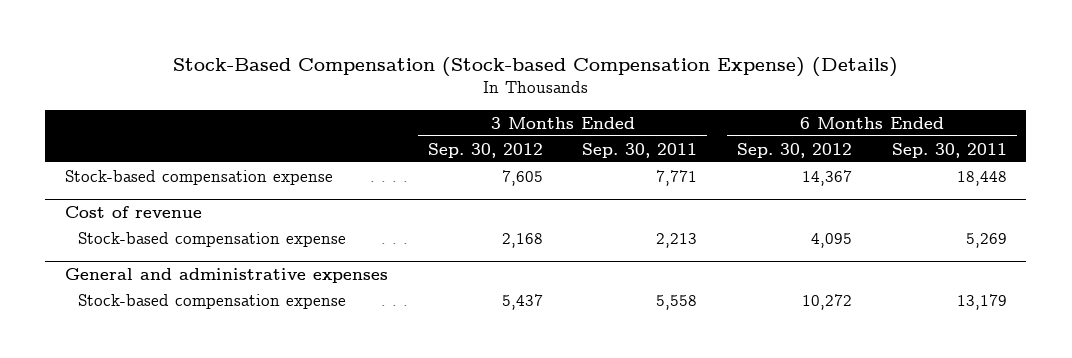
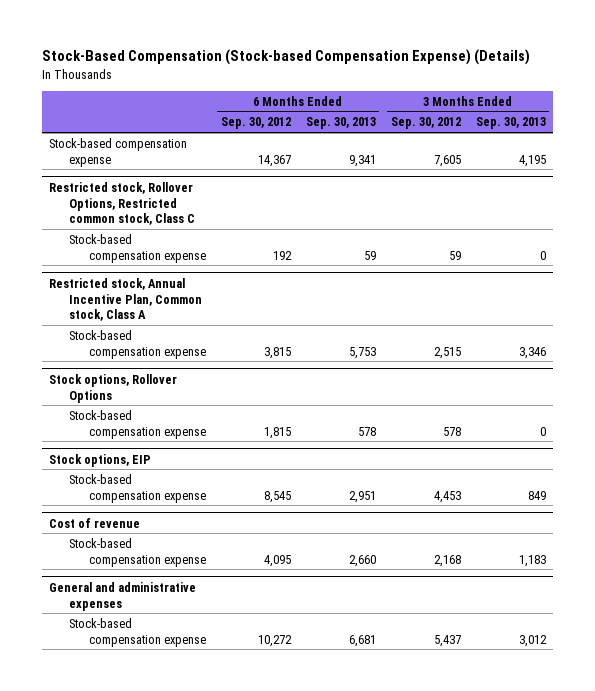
- | 3 Months Ended Sep. 30, 2012 | 3 Months Ended Sep. 30, 2011 | 6 Months Ended Sep. 30, 2012 | 6 Months Ended Sep. 30, 2011
+ | 6 Months Ended Sep. 30, 2012 | 6 Months Ended Sep. 30, 2013 | 3 Months Ended Sep. 30, 2012 | 3 Months Ended Sep. 30, 2013
+ Restricted stock, Rollover Options, Restricted common stock, Class C
+ Stock-based compensation expense | 192 | 59 | 59 | 0
+ Restricted stock, Annual Incentive Plan, Common stock, Class A
+ Stock-based compensation expense | 3,815 | 5,753 | 2,515 | 3,346
+ Stock options, Rollover Options
+ Stock-based compensation expense | 1,815 | 578 | 578 | 0
+ Stock options, EIP
+ Stock-based compensation expense | 8,545 | 2,951 | 4,453 | 849

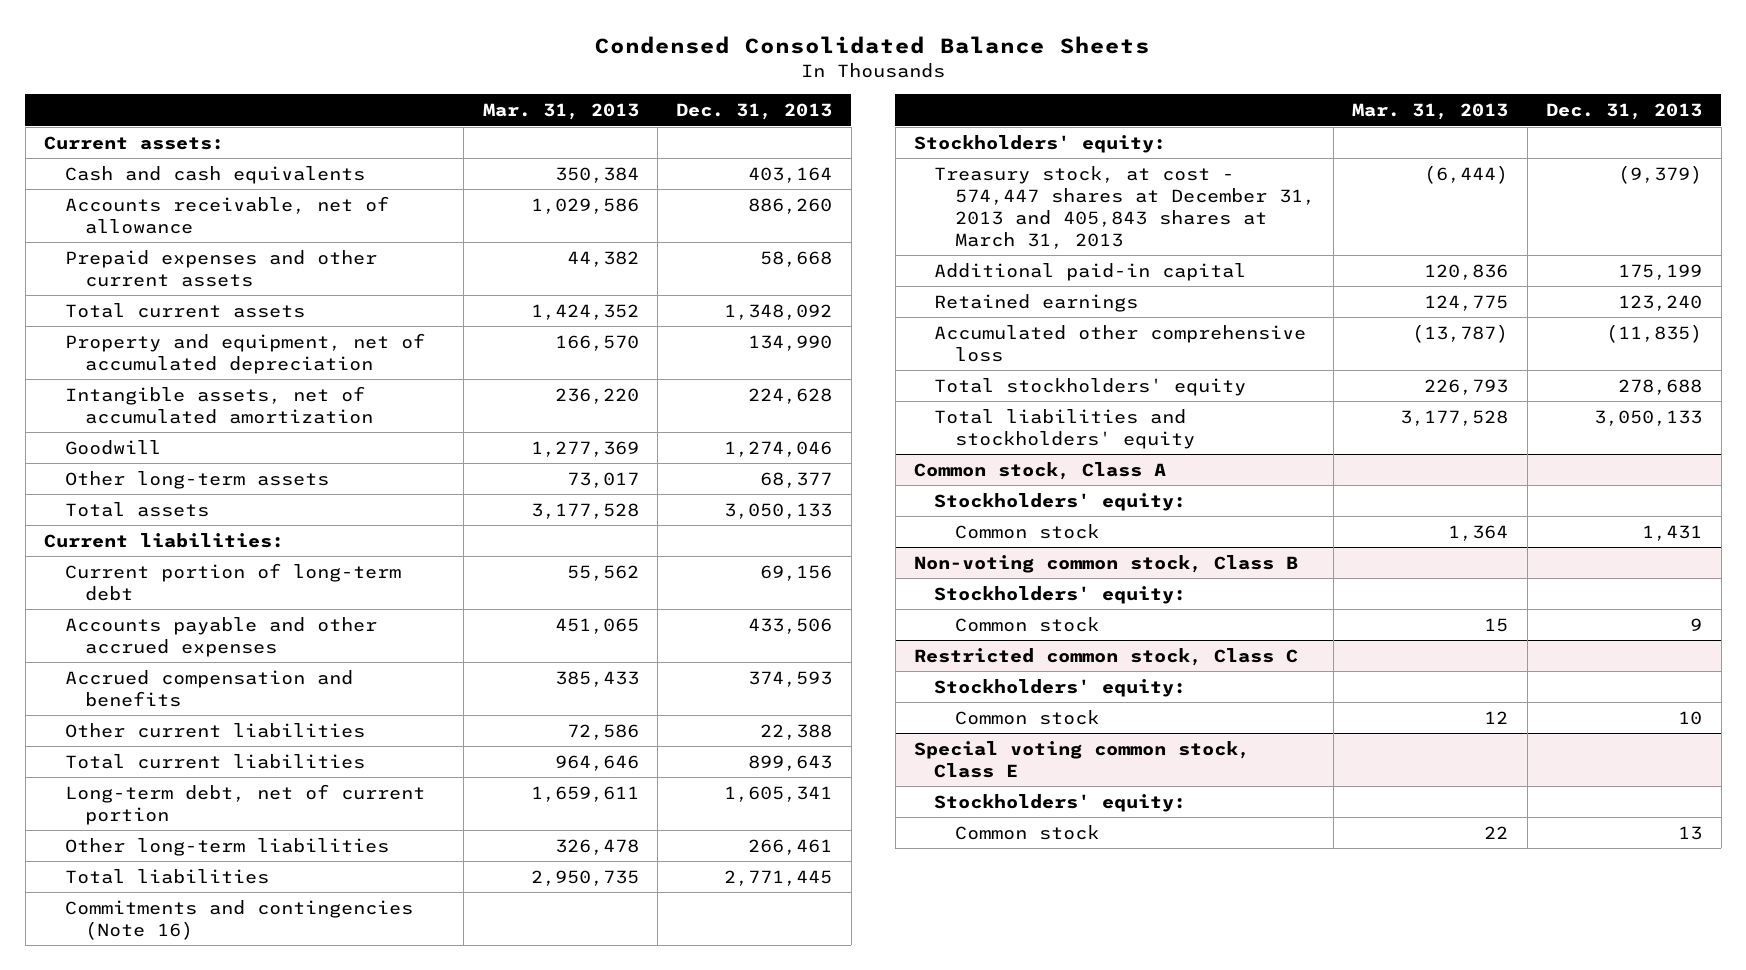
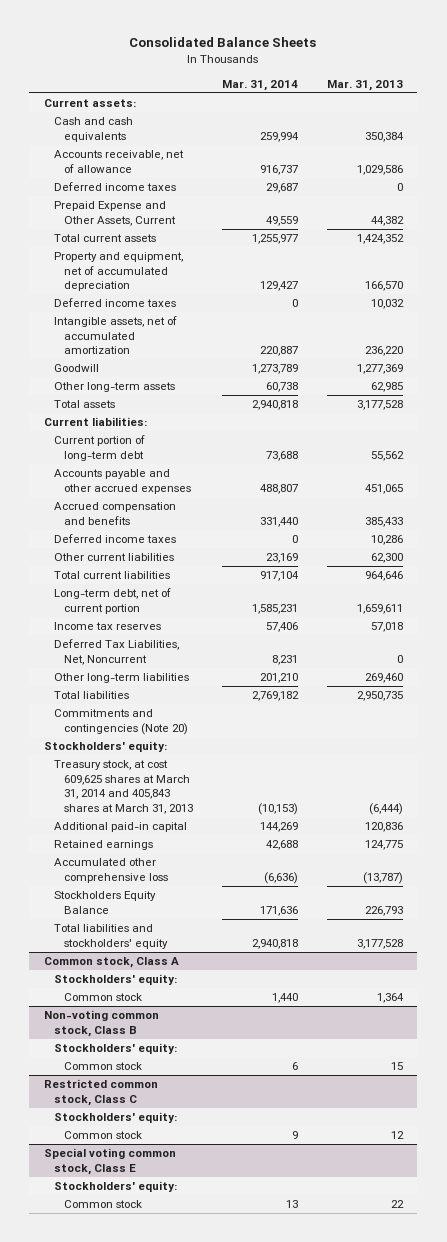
- Condensed Consolidated Balance Sheets
+ Consolidated Balance Sheets
- | Mar. 31, 2013 | Dec. 31, 2013
+ | Mar. 31, 2014 | Mar. 31, 2013
- Prepaid expenses and other current assets | 44,382 | 58,668
+ Deferred income taxes | 29,687 | 0
+ Prepaid Expense and Other Assets, Current | 49,559 | 44,382
+ Deferred income taxes | 0 | 10,032
- Other long-term assets | 73,017 | 68,377
+ Other long-term assets | 60,738 | 62,985
- Other current liabilities | 72,586 | 22,388
+ Deferred income taxes | 0 | 10,286
+ Other current liabilities | 23,169 | 62,300
- Other long-term liabilities | 326,478 | 266,461
+ Income tax reserves | 57,406 | 57,018
+ Deferred Tax Liabilities, Net, Noncurrent | 8,231 | 0
+ Other long-term liabilities | 201,210 | 269,460
- Commitments and contingencies (Note 16)
+ Commitments and contingencies (Note 20)
- Treasury stock, at cost - 574,447 shares at December 31, 2013 and 405,843 shares at March 31, 2013 | (6,444) | (9,379)
+ Treasury stock, at cost 609,625 shares at March 31, 2014 and 405,843 shares at March 31, 2013 | (10,153) | (6,444)
- Total stockholders' equity | 226,793 | 278,688
+ Stockholders Equity Balance | 171,636 | 226,793

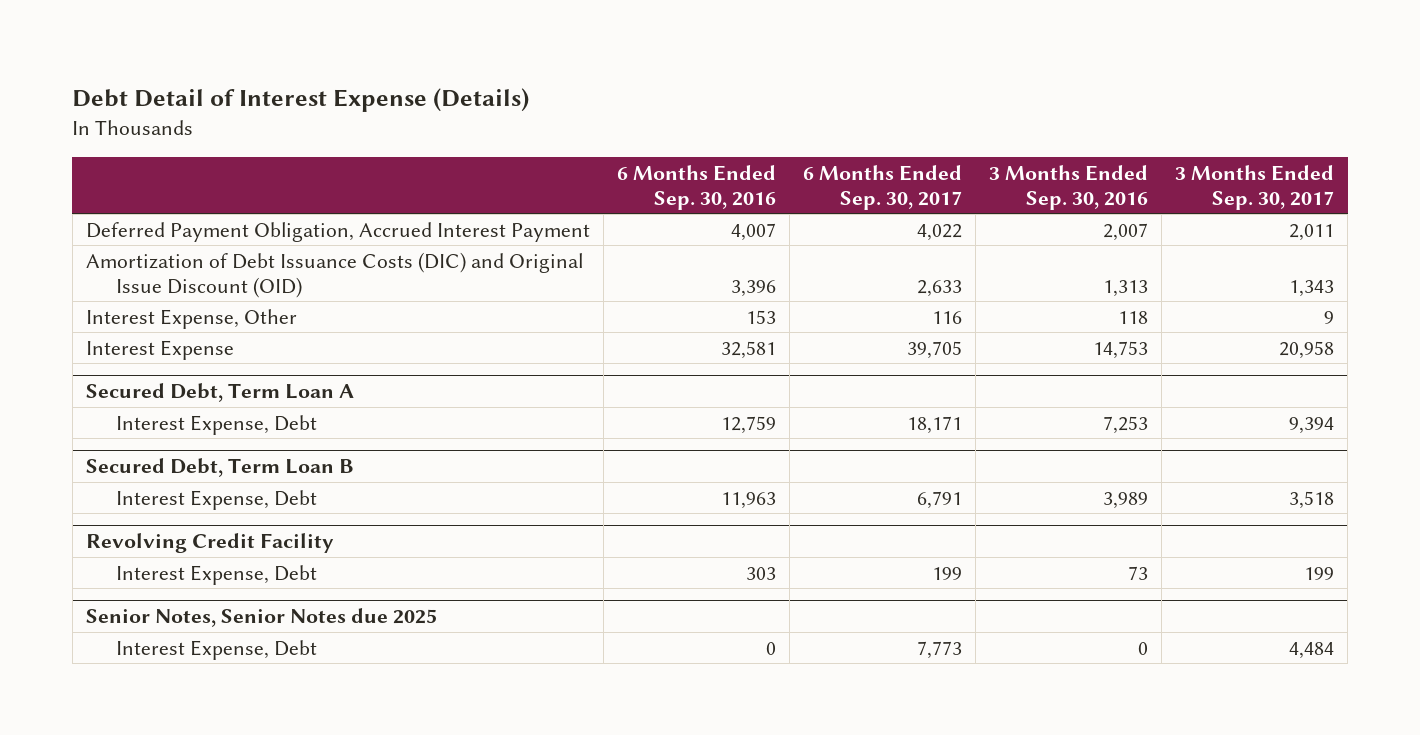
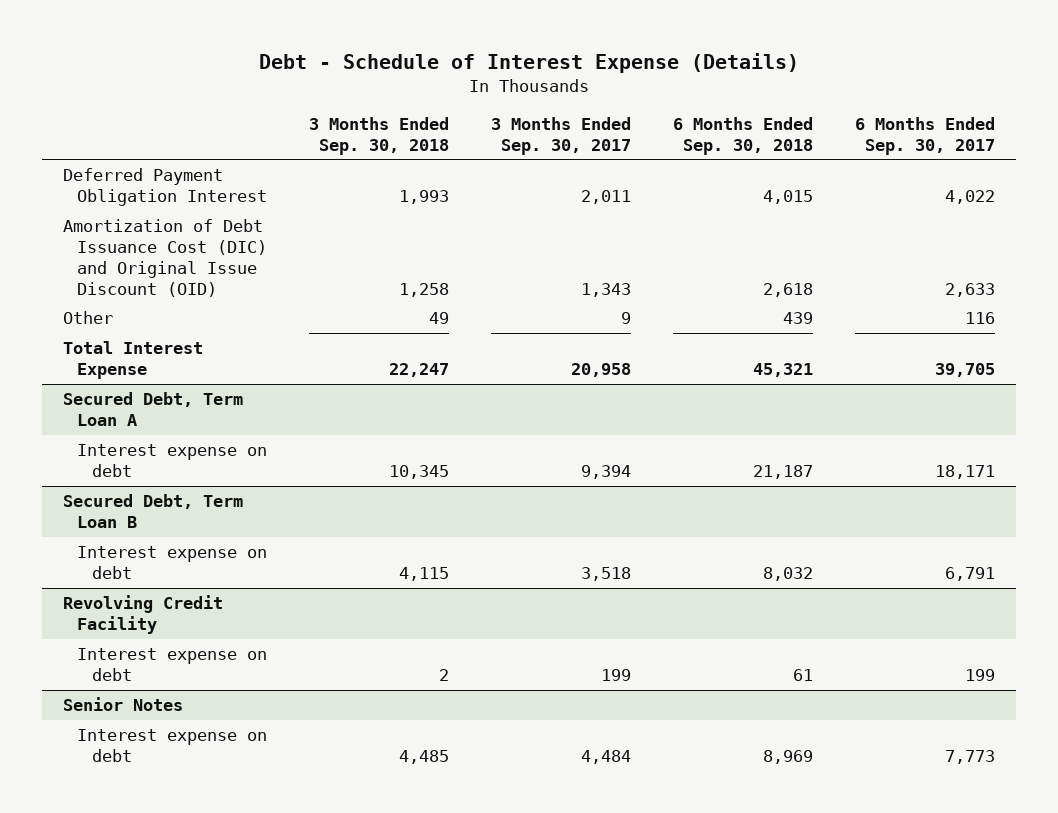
- Debt Detail of Interest Expense (Details)
+ Debt - Schedule of Interest Expense (Details)
- | 6 Months Ended Sep. 30, 2016 | 6 Months Ended Sep. 30, 2017 | 3 Months Ended Sep. 30, 2016 | 3 Months Ended Sep. 30, 2017
+ | 3 Months Ended Sep. 30, 2018 | 3 Months Ended Sep. 30, 2017 | 6 Months Ended Sep. 30, 2018 | 6 Months Ended Sep. 30, 2017
- Deferred Payment Obligation, Accrued Interest Payment | 4,007 | 4,022 | 2,007 | 2,011
- Amortization of Debt Issuance Costs (DIC) and Original Issue Discount (OID) | 3,396 | 2,633 | 1,313 | 1,343
- Interest Expense, Other | 153 | 116 | 118 | 9
- Interest Expense | 32,581 | 39,705 | 14,753 | 20,958
+ Deferred Payment Obligation Interest | 1,993 | 2,011 | 4,015 | 4,022
+ Amortization of Debt Issuance Cost (DIC) and Original Issue Discount (OID) | 1,258 | 1,343 | 2,618 | 2,633
+ Other | 49 | 9 | 439 | 116
+ Total Interest Expense | 22,247 | 20,958 | 45,321 | 39,705
@ Secured Debt, Term Loan A
- Interest Expense, Debt | 12,759 | 18,171 | 7,253 | 9,394
+ Interest expense on debt | 10,345 | 9,394 | 21,187 | 18,171
@ Secured Debt, Term Loan B
- Interest Expense, Debt | 11,963 | 6,791 | 3,989 | 3,518
+ Interest expense on debt | 4,115 | 3,518 | 8,032 | 6,791
@ Revolving Credit Facility
- Interest Expense, Debt | 303 | 199 | 73 | 199
- Senior Notes, Senior Notes due 2025
- Interest Expense, Debt | 0 | 7,773 | 0 | 4,484
@ Revolving Credit Facility
+ Interest expense on debt | 2 | 199 | 61 | 199
+ Senior Notes
+ Interest expense on debt | 4,485 | 4,484 | 8,969 | 7,773

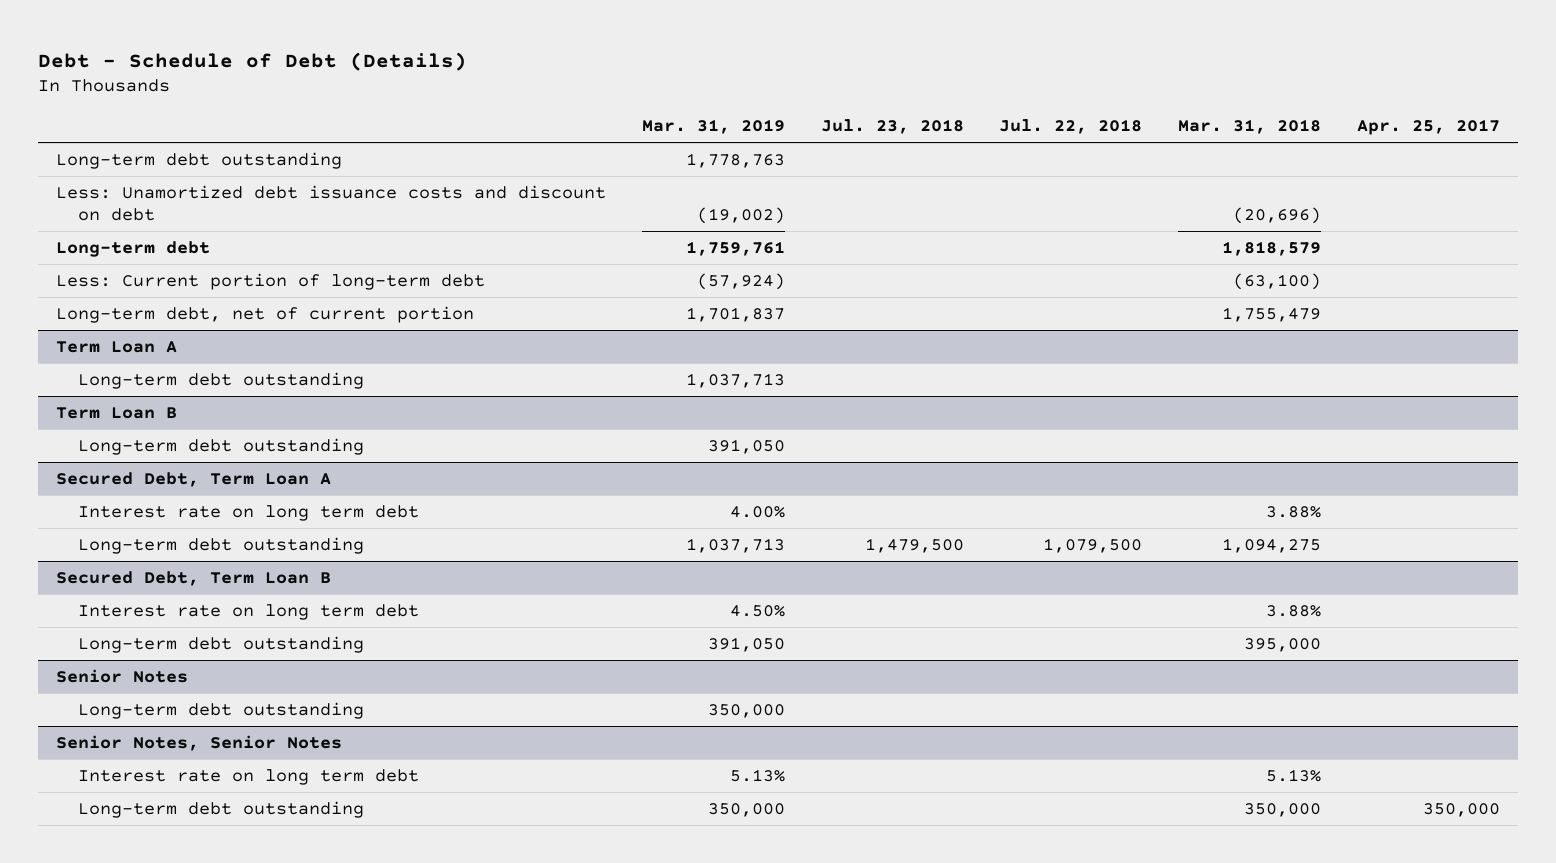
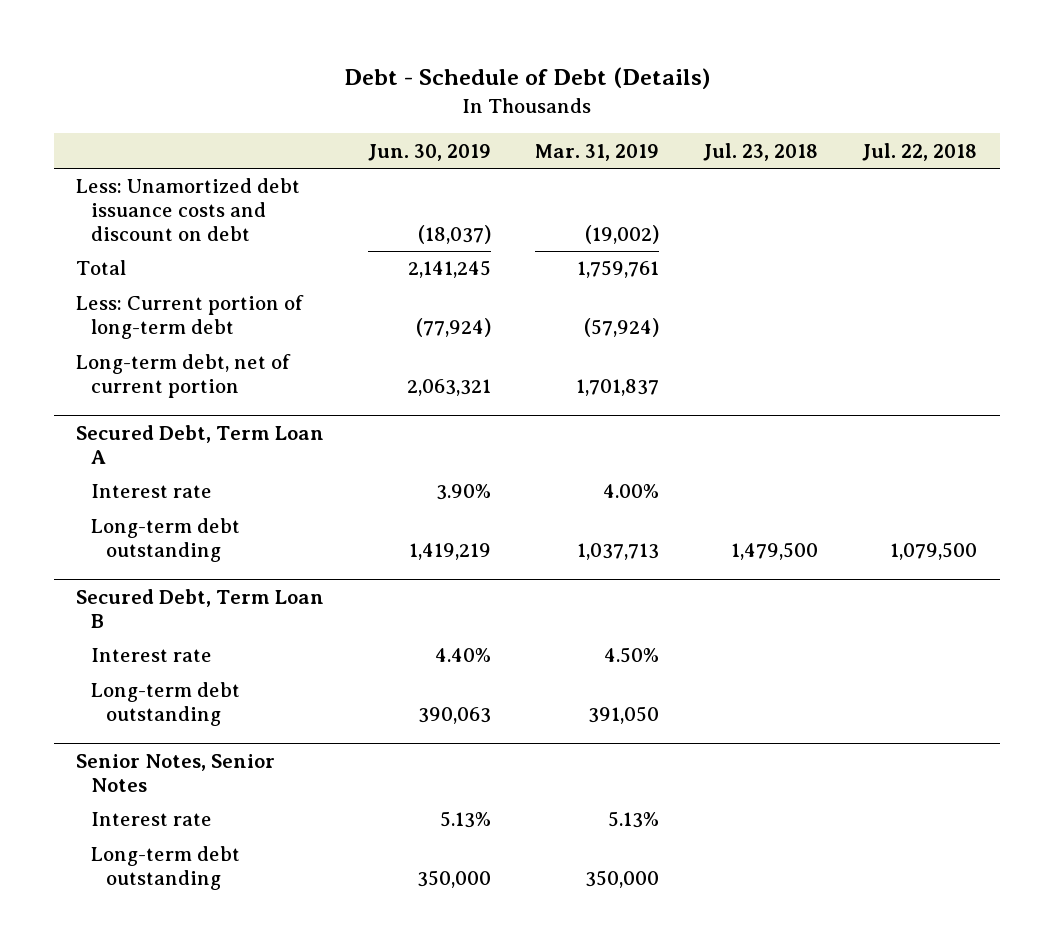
- | Mar. 31, 2019 | Jul. 23, 2018 | Jul. 22, 2018 | Mar. 31, 2018 | Apr. 25, 2017
+ | Jun. 30, 2019 | Mar. 31, 2019 | Jul. 23, 2018 | Jul. 22, 2018
- Long-term debt outstanding | 1,778,763 | | | |
- Long-term debt | 1,759,761 | | | 1,818,579 |
+ Total | 2,141,245 | 1,759,761 | |
- Term Loan A
- Long-term debt outstanding | 1,037,713 | | | |
- Term Loan B
- Long-term debt outstanding | 391,050 | | | |
@ Secured Debt, Term Loan A
- Interest rate on long term debt | 4.00% | | | 3.88% |
+ Interest rate | 3.90% | 4.00% | |
@ Secured Debt, Term Loan B
- Interest rate on long term debt | 4.50% | | | 3.88% |
+ Interest rate | 4.40% | 4.50% | |
- Senior Notes
- Long-term debt outstanding | 350,000 | | | |
@ Senior Notes, Senior Notes
- Interest rate on long term debt | 5.13% | | | 5.13% |
+ Interest rate | 5.13% | 5.13% | |

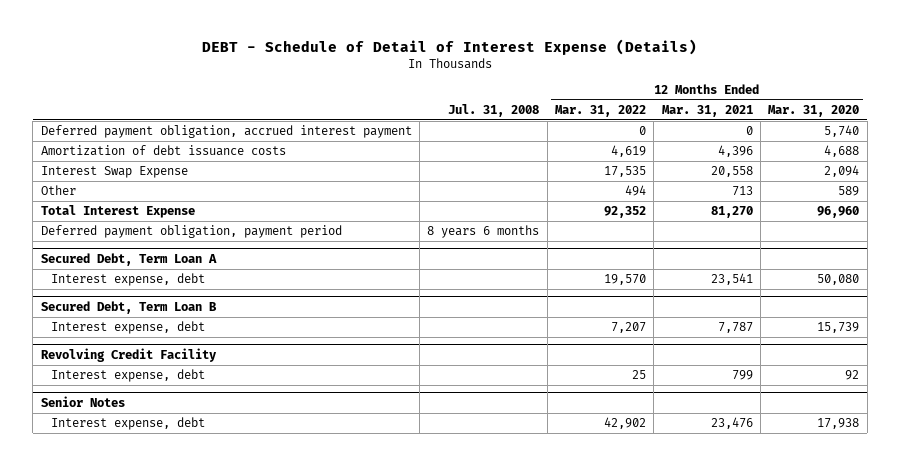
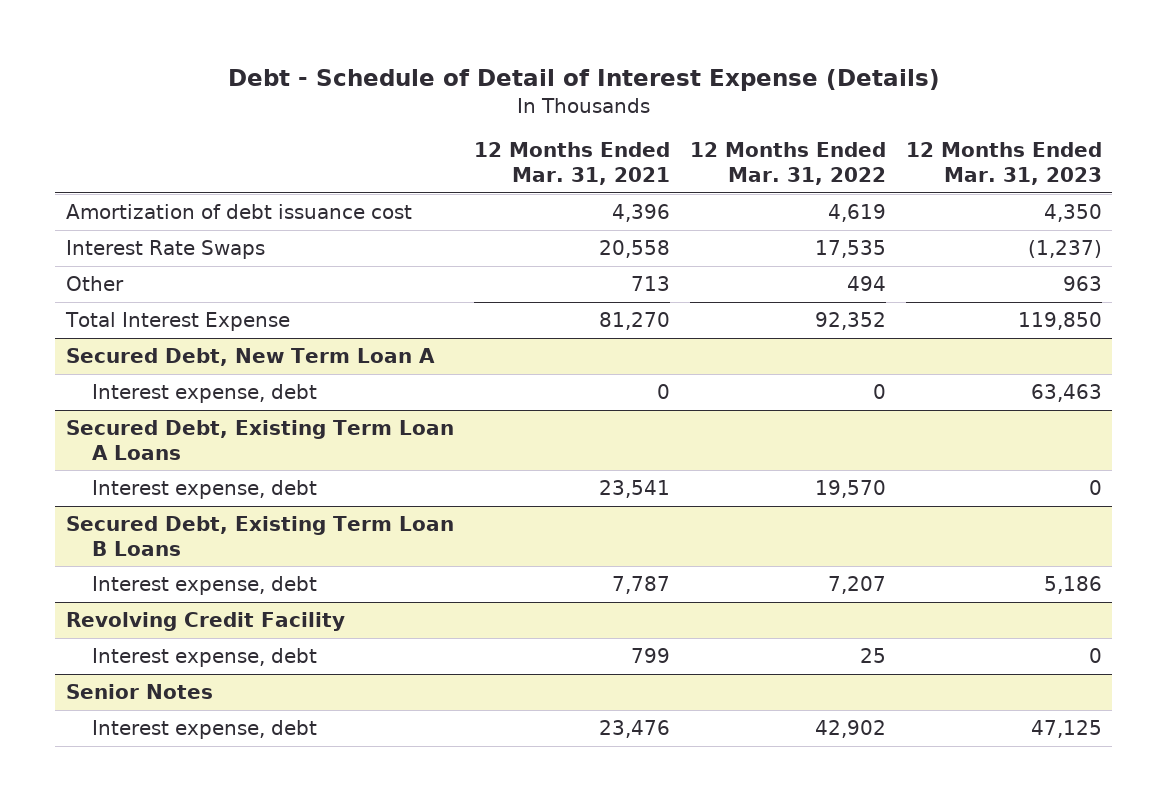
- DEBT - Schedule of Detail of Interest Expense (Details)
+ Debt - Schedule of Detail of Interest Expense (Details)
- | Jul. 31, 2008 | 12 Months Ended Mar. 31, 2022 | 12 Months Ended Mar. 31, 2021 | 12 Months Ended Mar. 31, 2020
+ | 12 Months Ended Mar. 31, 2021 | 12 Months Ended Mar. 31, 2022 | 12 Months Ended Mar. 31, 2023
- Deferred payment obligation, accrued interest payment | | 0 | 0 | 5,740
- Amortization of debt issuance costs | | 4,619 | 4,396 | 4,688
- Interest Swap Expense | | 17,535 | 20,558 | 2,094
+ Amortization of debt issuance cost | 4,396 | 4,619 | 4,350
+ Interest Rate Swaps | 20,558 | 17,535 | (1,237)
- Deferred payment obligation, payment period | 8 years 6 months | | |
- Secured Debt, Term Loan A
+ Secured Debt, New Term Loan A
+ Interest expense, debt | 0 | 0 | 63,463
+ Secured Debt, Existing Term Loan A Loans
- Secured Debt, Term Loan B
+ Secured Debt, Existing Term Loan B Loans

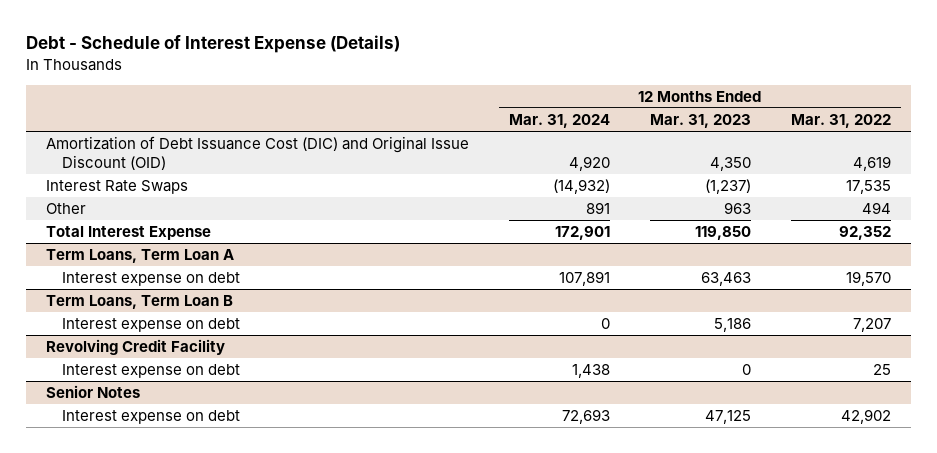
- Debt - Schedule of Detail of Interest Expense (Details)
+ Debt - Schedule of Interest Expense (Details)
- | 12 Months Ended Mar. 31, 2021 | 12 Months Ended Mar. 31, 2022 | 12 Months Ended Mar. 31, 2023
+ | 12 Months Ended Mar. 31, 2024 | 12 Months Ended Mar. 31, 2023 | 12 Months Ended Mar. 31, 2022
- Amortization of debt issuance cost | 4,396 | 4,619 | 4,350
+ Amortization of Debt Issuance Cost (DIC) and Original Issue Discount (OID) | 4,920 | 4,350 | 4,619
- Secured Debt, New Term Loan A
- Interest expense, debt | 0 | 0 | 63,463
- Secured Debt, Existing Term Loan A Loans
- Interest expense, debt | 23,541 | 19,570 | 0
- Secured Debt, Existing Term Loan B Loans
- Interest expense, debt | 7,787 | 7,207 | 5,186
+ Term Loans, Term Loan A
+ Interest expense on debt | 107,891 | 63,463 | 19,570
+ Term Loans, Term Loan B
+ Interest expense on debt | 0 | 5,186 | 7,207
@ Revolving Credit Facility
- Interest expense, debt | 799 | 25 | 0
+ Interest expense on debt | 1,438 | 0 | 25
@ Senior Notes
- Interest expense, debt | 23,476 | 42,902 | 47,125
+ Interest expense on debt | 72,693 | 47,125 | 42,902

